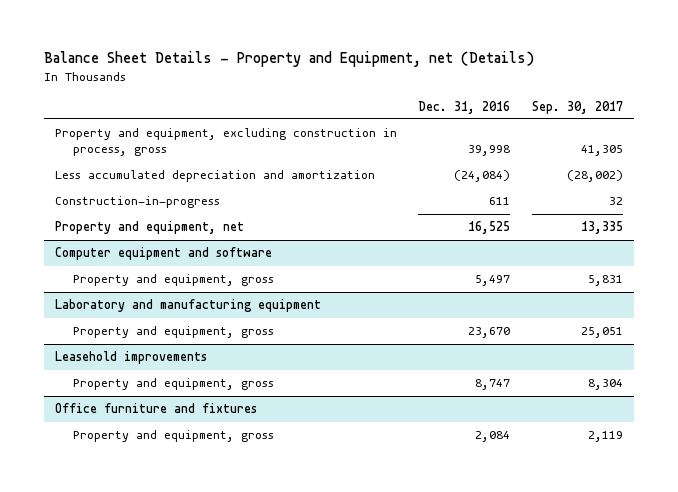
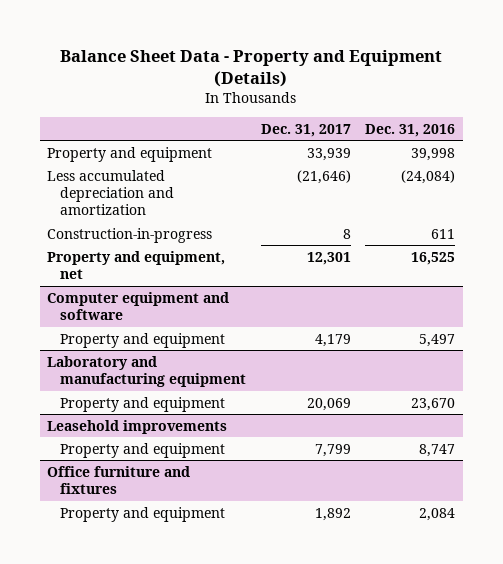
- Balance Sheet Details - Property and Equipment, net (Details)
+ Balance Sheet Data - Property and Equipment (Details)
- | Dec. 31, 2016 | Sep. 30, 2017
+ | Dec. 31, 2017 | Dec. 31, 2016
- Property and equipment, excluding construction in process, gross | 39,998 | 41,305
+ Property and equipment | 33,939 | 39,998
@ Computer equipment and software
- Property and equipment, gross | 5,497 | 5,831
+ Property and equipment | 4,179 | 5,497
@ Laboratory and manufacturing equipment
- Property and equipment, gross | 23,670 | 25,051
+ Property and equipment | 20,069 | 23,670
@ Leasehold improvements
- Property and equipment, gross | 8,747 | 8,304
+ Property and equipment | 7,799 | 8,747
@ Office furniture and fixtures
- Property and equipment, gross | 2,084 | 2,119
+ Property and equipment | 1,892 | 2,084

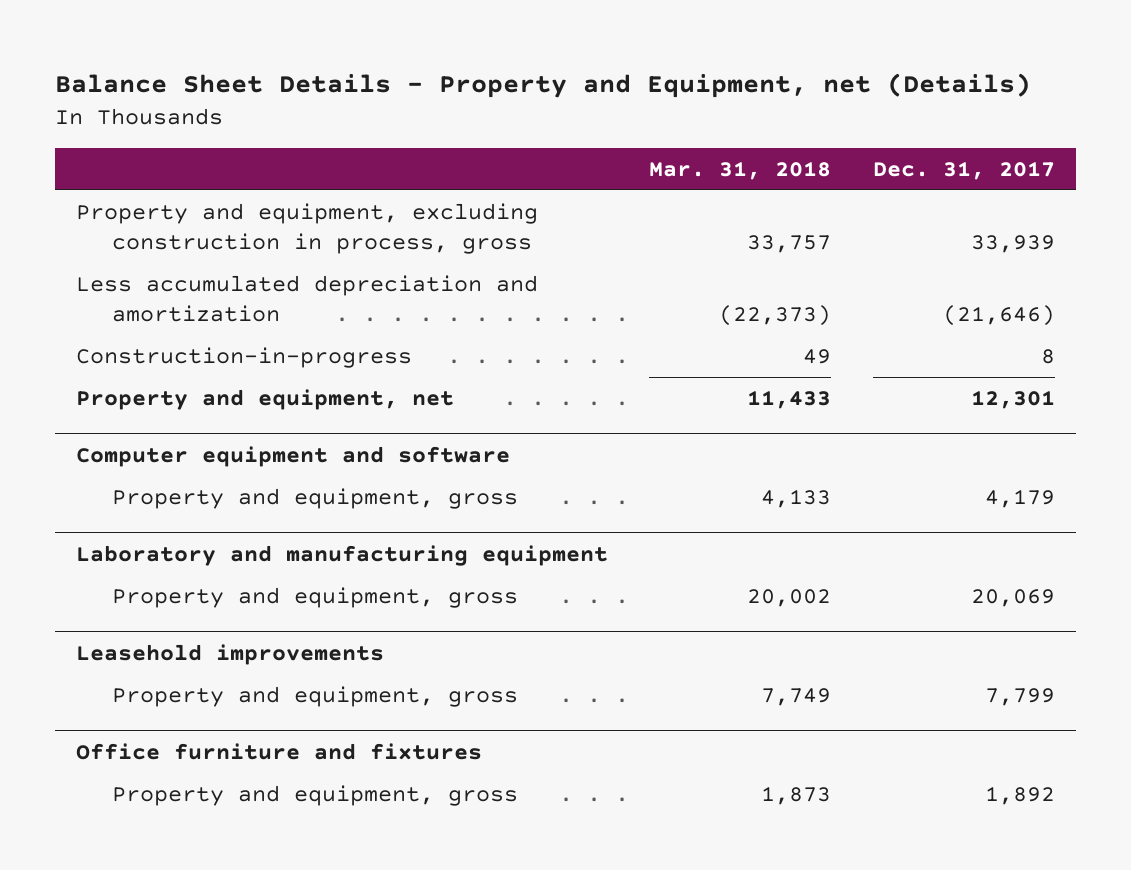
- Balance Sheet Data - Property and Equipment (Details)
+ Balance Sheet Details - Property and Equipment, net (Details)
- | Dec. 31, 2017 | Dec. 31, 2016
+ | Mar. 31, 2018 | Dec. 31, 2017
- Property and equipment | 33,939 | 39,998
+ Property and equipment, excluding construction in process, gross | 33,757 | 33,939
@ Computer equipment and software
- Property and equipment | 4,179 | 5,497
+ Property and equipment, gross | 4,133 | 4,179
@ Laboratory and manufacturing equipment
- Property and equipment | 20,069 | 23,670
+ Property and equipment, gross | 20,002 | 20,069
@ Leasehold improvements
- Property and equipment | 7,799 | 8,747
+ Property and equipment, gross | 7,749 | 7,799
@ Office furniture and fixtures
- Property and equipment | 1,892 | 2,084
+ Property and equipment, gross | 1,873 | 1,892

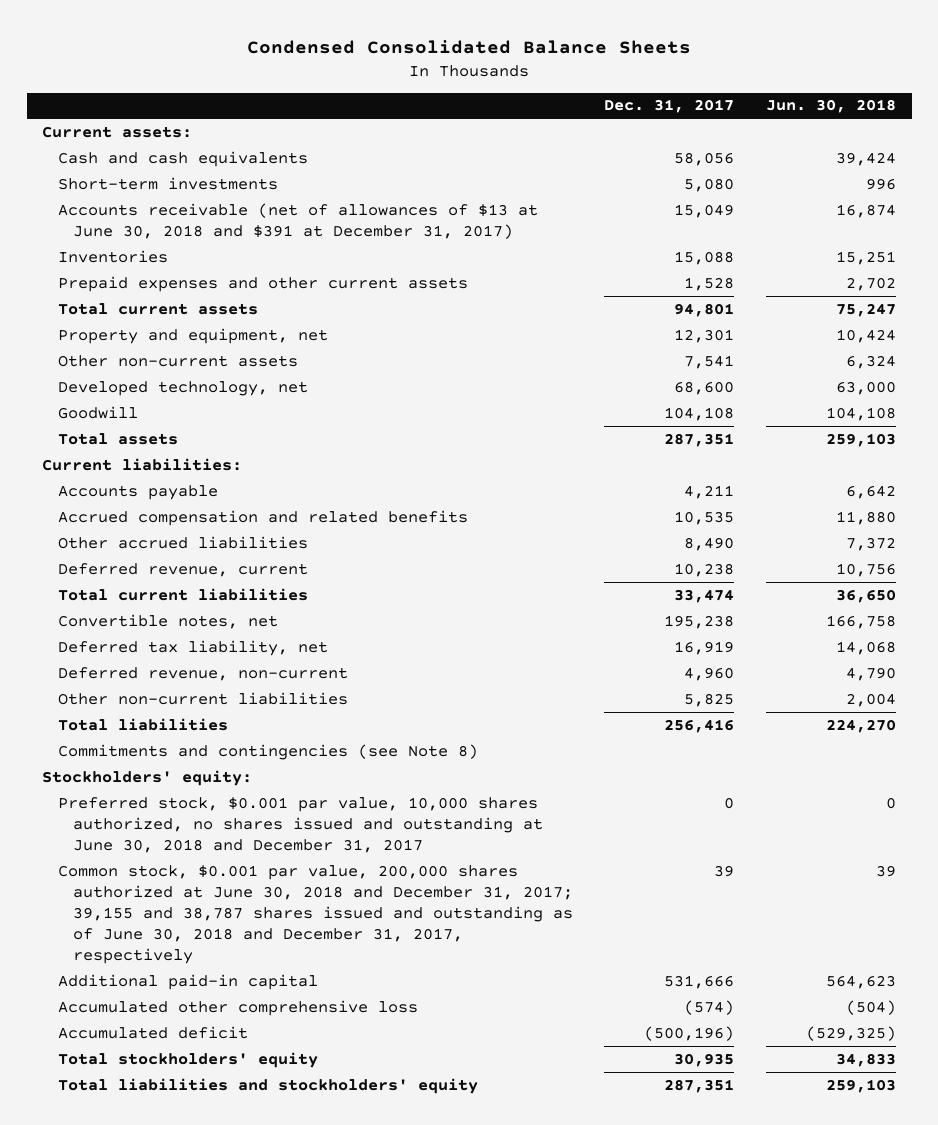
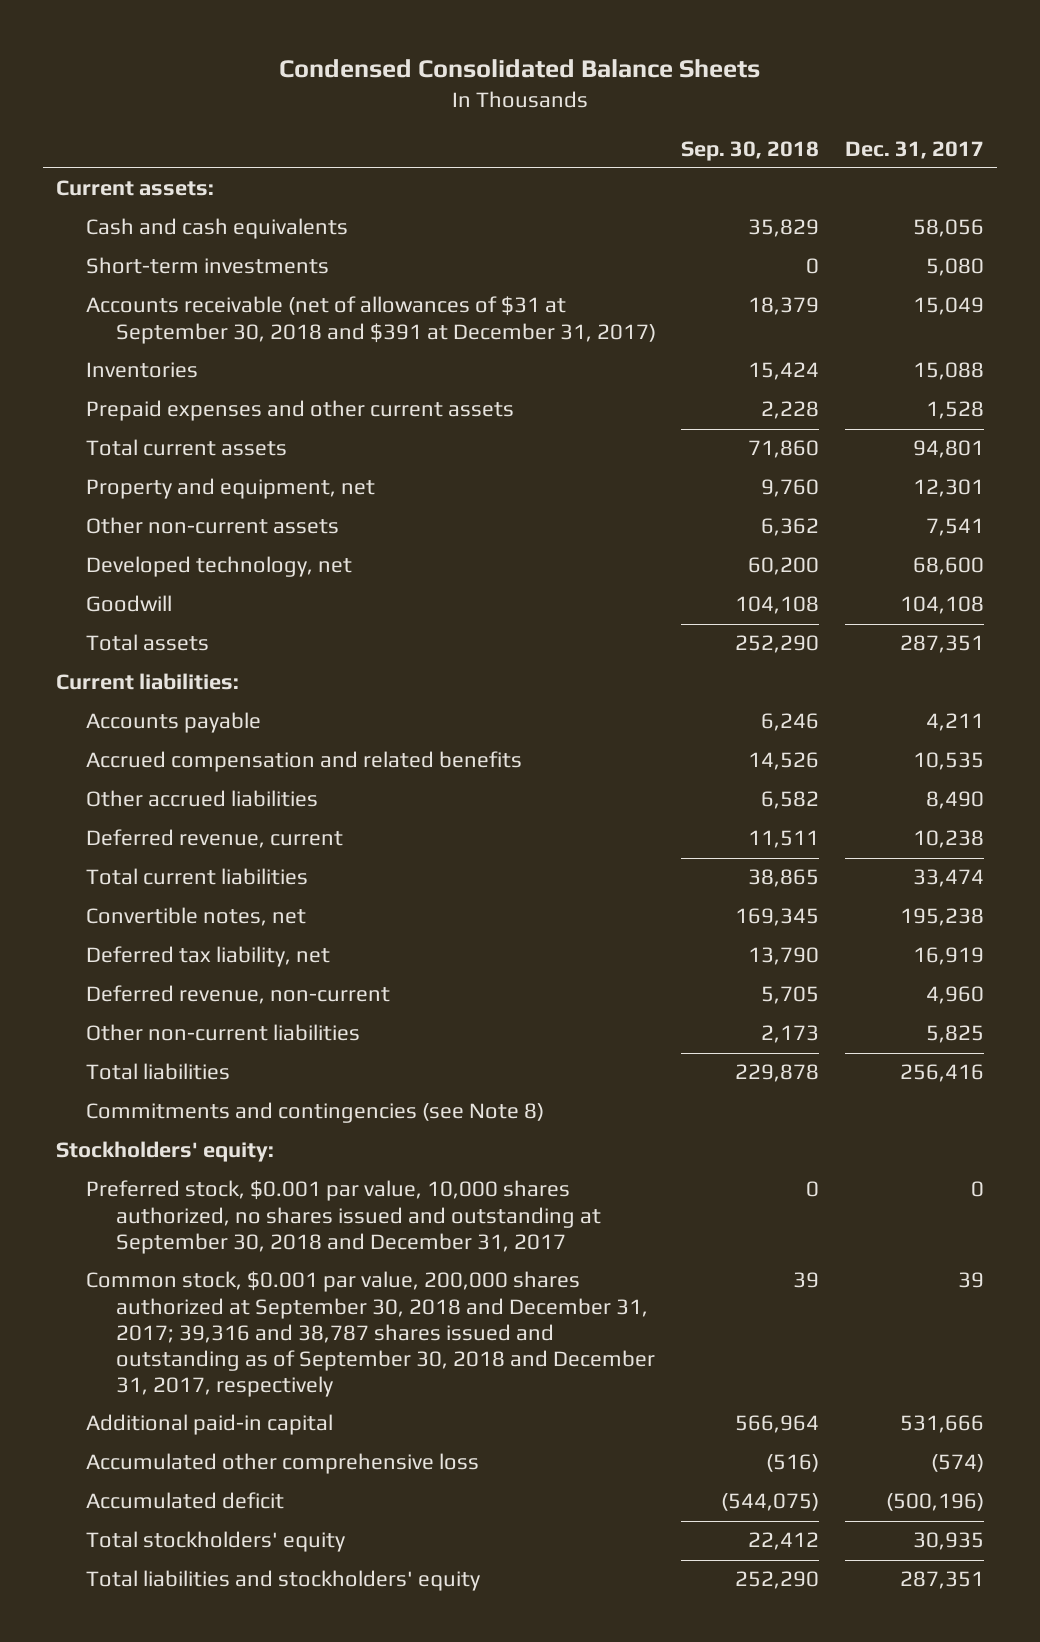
- | Dec. 31, 2017 | Jun. 30, 2018
+ | Sep. 30, 2018 | Dec. 31, 2017
- Accounts receivable (net of allowances of $13 at June 30, 2018 and $391 at December 31, 2017) | 15,049 | 16,874
+ Accounts receivable (net of allowances of $31 at September 30, 2018 and $391 at December 31, 2017) | 18,379 | 15,049
- Preferred stock, $0.001 par value, 10,000 shares authorized, no shares issued and outstanding at June 30, 2018 and December 31, 2017 | 0 | 0
- Common stock, $0.001 par value, 200,000 shares authorized at June 30, 2018 and December 31, 2017; 39,155 and 38,787 shares issued and outstanding as of June 30, 2018 and December 31, 2017, respectively | 39 | 39
+ Preferred stock, $0.001 par value, 10,000 shares authorized, no shares issued and outstanding at September 30, 2018 and December 31, 2017 | 0 | 0
+ Common stock, $0.001 par value, 200,000 shares authorized at September 30, 2018 and December 31, 2017; 39,316 and 38,787 shares issued and outstanding as of September 30, 2018 and December 31, 2017, respectively | 39 | 39

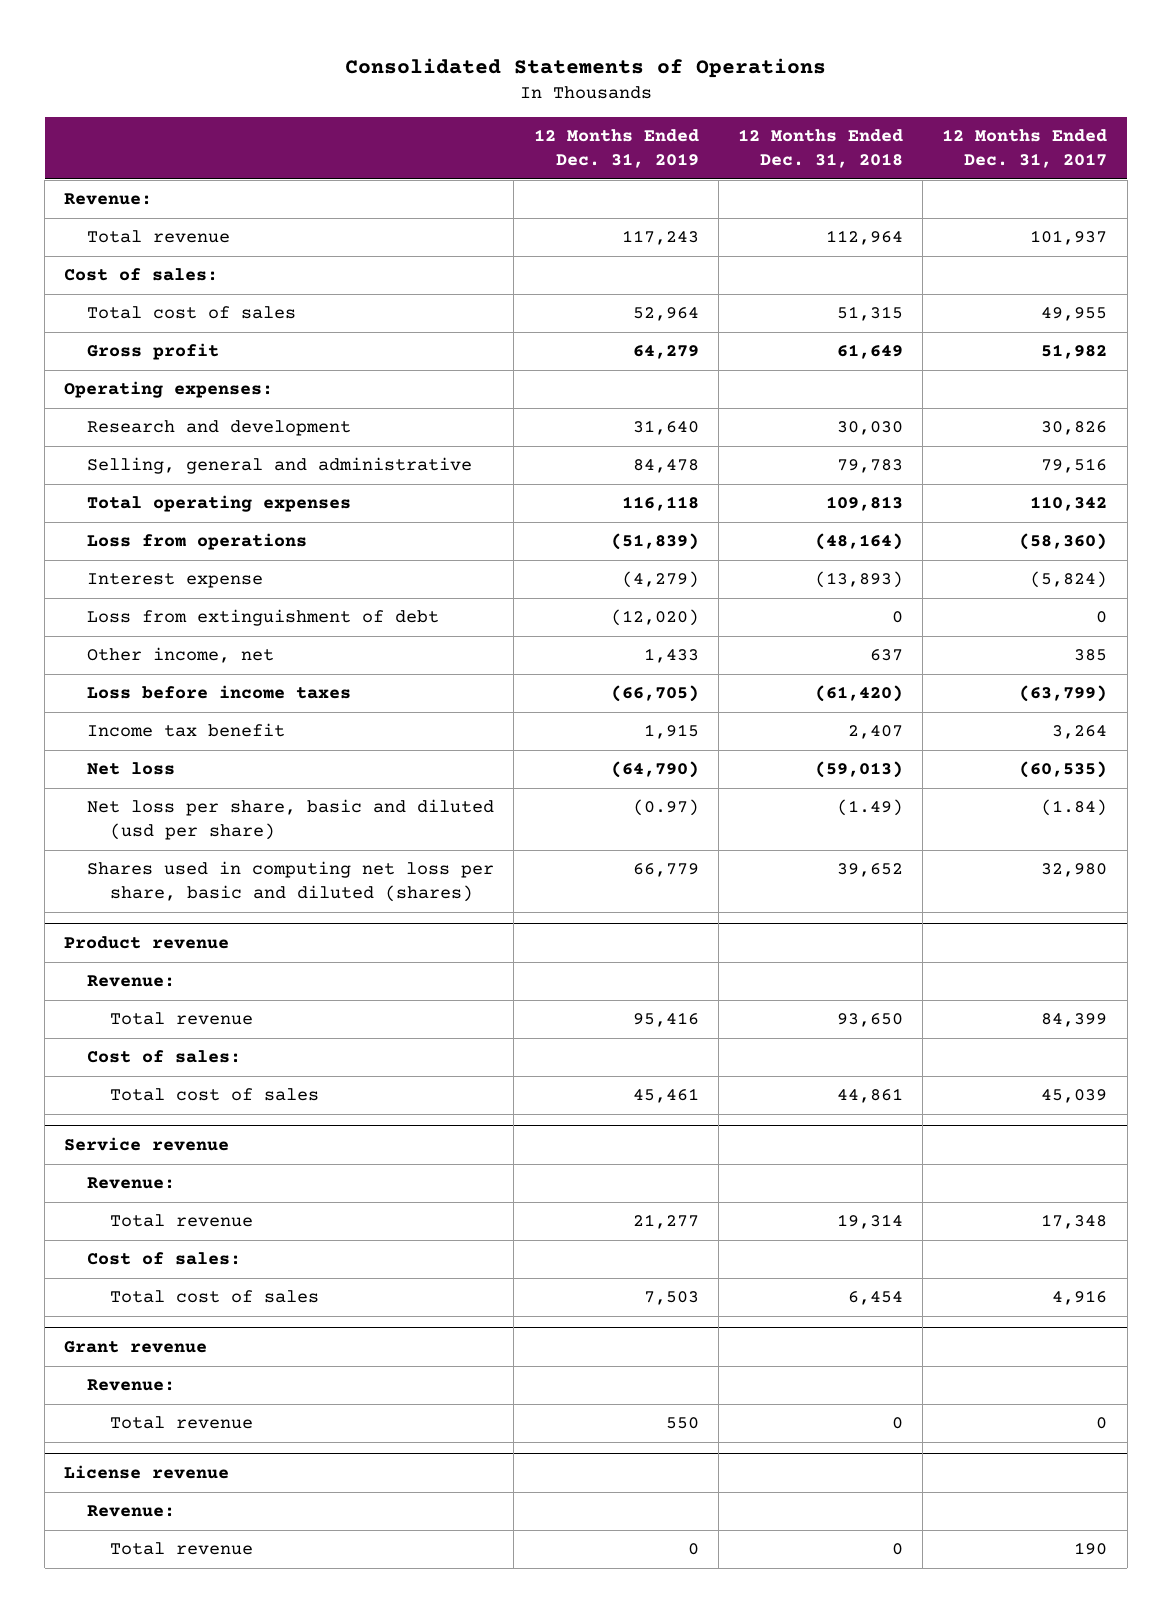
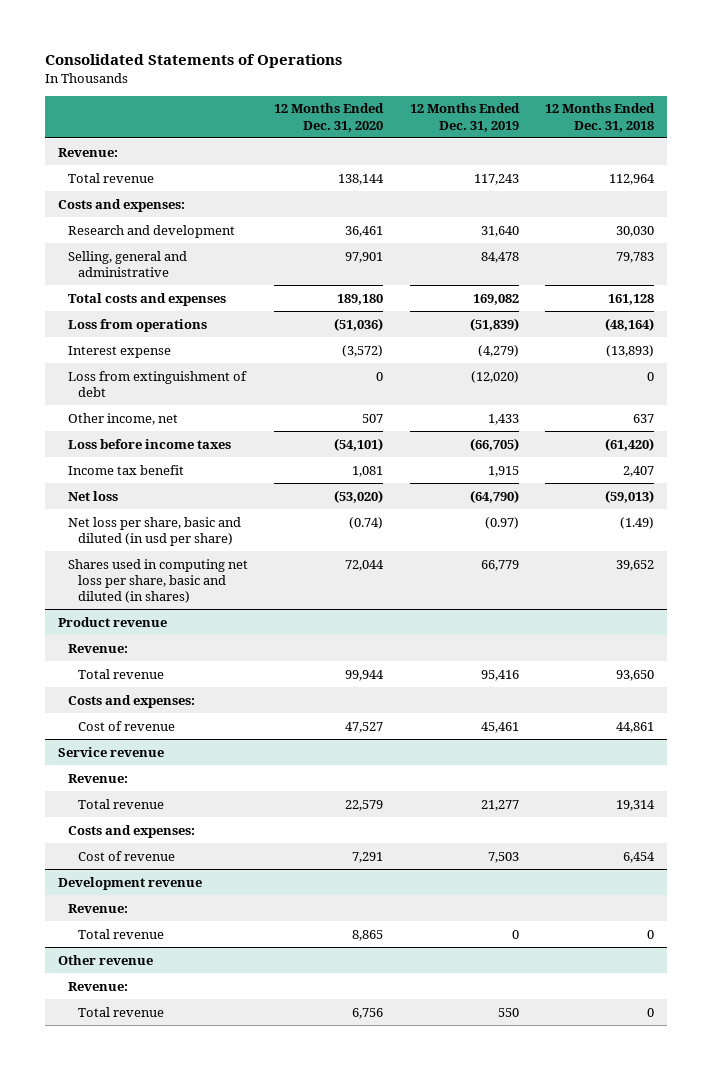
- | 12 Months Ended Dec. 31, 2019 | 12 Months Ended Dec. 31, 2018 | 12 Months Ended Dec. 31, 2017
+ | 12 Months Ended Dec. 31, 2020 | 12 Months Ended Dec. 31, 2019 | 12 Months Ended Dec. 31, 2018
- Cost of sales:
- Total cost of sales | 52,964 | 51,315 | 49,955
- Gross profit | 64,279 | 61,649 | 51,982
- Operating expenses:
+ Costs and expenses:
- Total operating expenses | 116,118 | 109,813 | 110,342
+ Total costs and expenses | 189,180 | 169,082 | 161,128
- Net loss per share, basic and diluted (usd per share) | (0.97) | (1.49) | (1.84)
- Shares used in computing net loss per share, basic and diluted (shares) | 66,779 | 39,652 | 32,980
+ Net loss per share, basic and diluted (in usd per share) | (0.74) | (0.97) | (1.49)
+ Shares used in computing net loss per share, basic and diluted (in shares) | 72,044 | 66,779 | 39,652
@ Product revenue
- Cost of sales:
- Total cost of sales | 45,461 | 44,861 | 45,039
+ Costs and expenses:
+ Cost of revenue | 47,527 | 45,461 | 44,861
@ Service revenue
- Cost of sales:
- Total cost of sales | 7,503 | 6,454 | 4,916
- Grant revenue
- Revenue:
- Total revenue | 550 | 0 | 0
- License revenue
@ Service revenue
+ Costs and expenses:
+ Cost of revenue | 7,291 | 7,503 | 6,454
+ Development revenue
+ Other revenue
+ Revenue:
+ Total revenue | 6,756 | 550 | 0

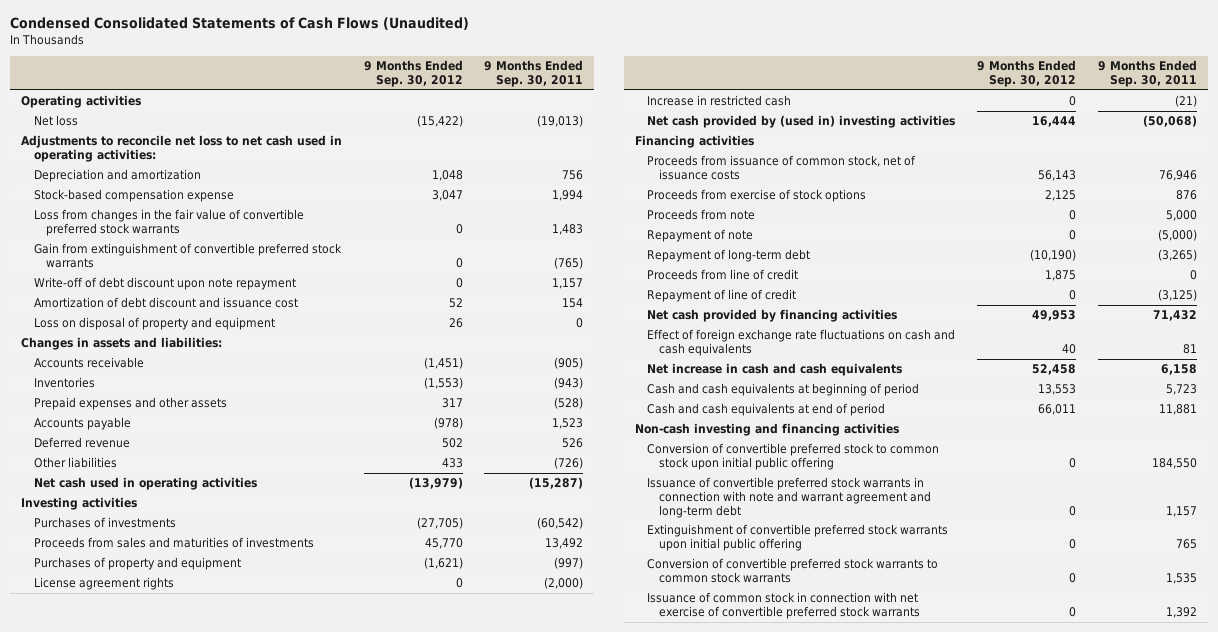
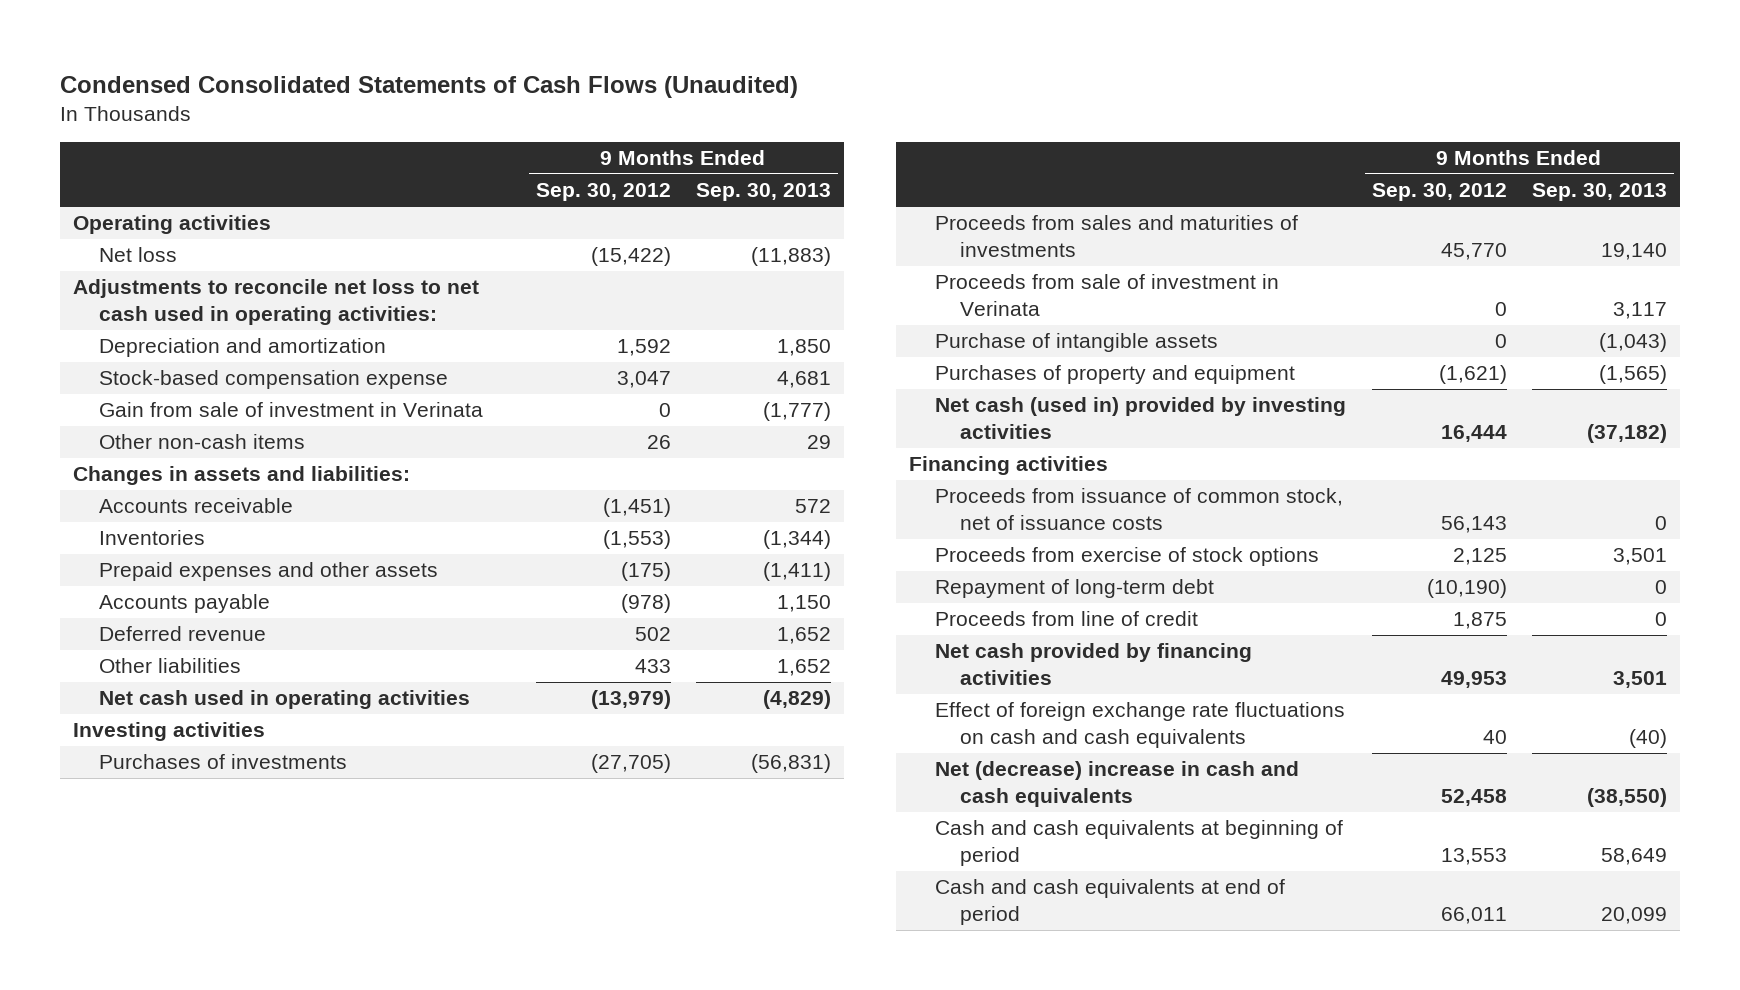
- | 9 Months Ended Sep. 30, 2012 | 9 Months Ended Sep. 30, 2011
+ | 9 Months Ended Sep. 30, 2012 | 9 Months Ended Sep. 30, 2013
- Depreciation and amortization | 1,048 | 756
+ Depreciation and amortization | 1,592 | 1,850
- Loss from changes in the fair value of convertible preferred stock warrants | 0 | 1,483
- Gain from extinguishment of convertible preferred stock warrants | 0 | (765)
- Write-off of debt discount upon note repayment | 0 | 1,157
- Amortization of debt discount and issuance cost | 52 | 154
- Loss on disposal of property and equipment | 26 | 0
+ Gain from sale of investment in Verinata | 0 | (1,777)
+ Other non-cash items | 26 | 29
- Prepaid expenses and other assets | 317 | (528)
+ Prepaid expenses and other assets | (175) | (1,411)
+ Proceeds from sale of investment in Verinata | 0 | 3,117
+ Purchase of intangible assets | 0 | (1,043)
- License agreement rights | 0 | (2,000)
- Increase in restricted cash | 0 | (21)
- Net cash provided by (used in) investing activities | 16,444 | (50,068)
+ Net cash (used in) provided by investing activities | 16,444 | (37,182)
- Proceeds from note | 0 | 5,000
- Repayment of note | 0 | (5,000)
- Repayment of line of credit | 0 | (3,125)
- Net increase in cash and cash equivalents | 52,458 | 6,158
+ Net (decrease) increase in cash and cash equivalents | 52,458 | (38,550)
- Non-cash investing and financing activities
- Conversion of convertible preferred stock to common stock upon initial public offering | 0 | 184,550
- Issuance of convertible preferred stock warrants in connection with note and warrant agreement and long-term debt | 0 | 1,157
- Extinguishment of convertible preferred stock warrants upon initial public offering | 0 | 765
- Conversion of convertible preferred stock warrants to common stock warrants | 0 | 1,535
- Issuance of common stock in connection with net exercise of convertible preferred stock warrants | 0 | 1,392

